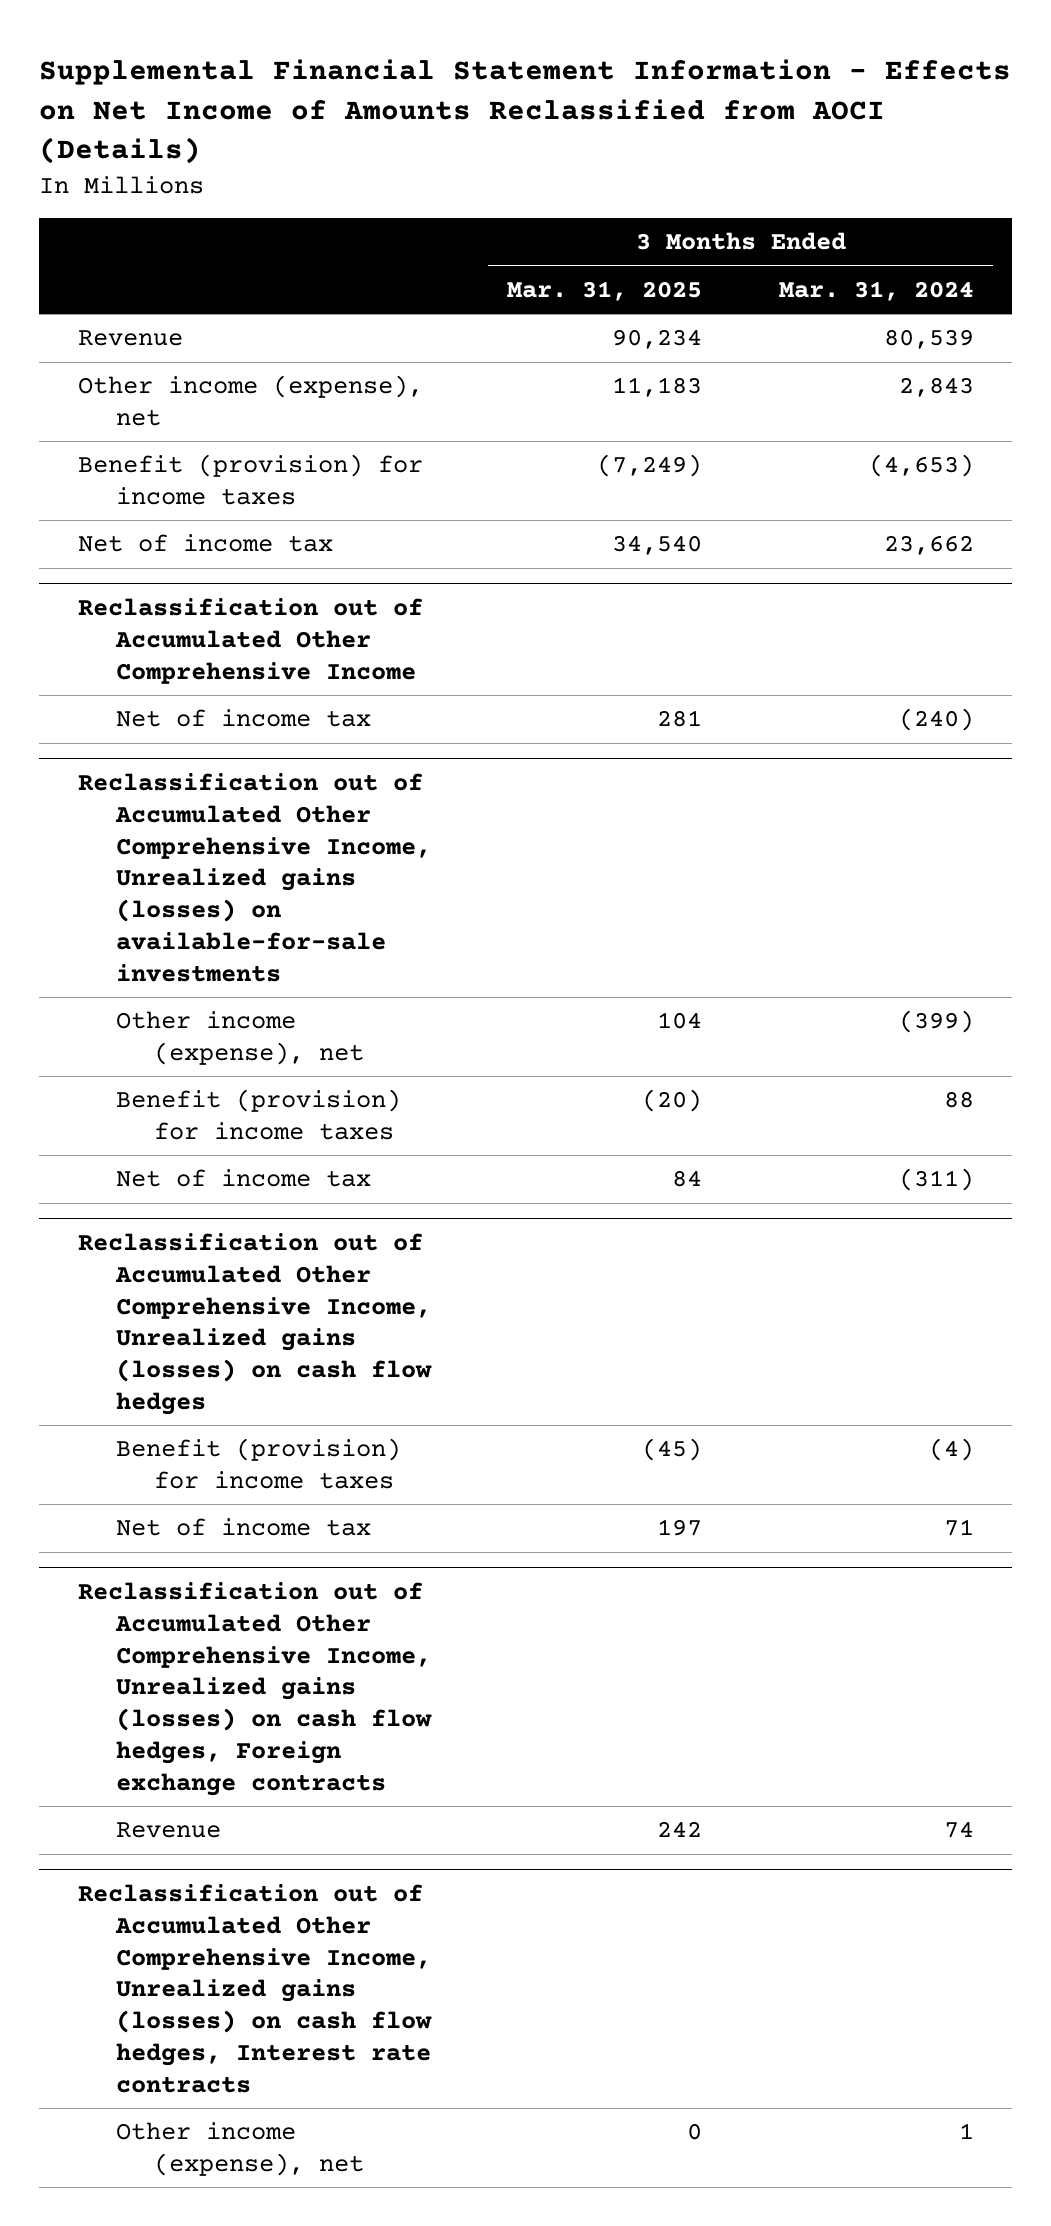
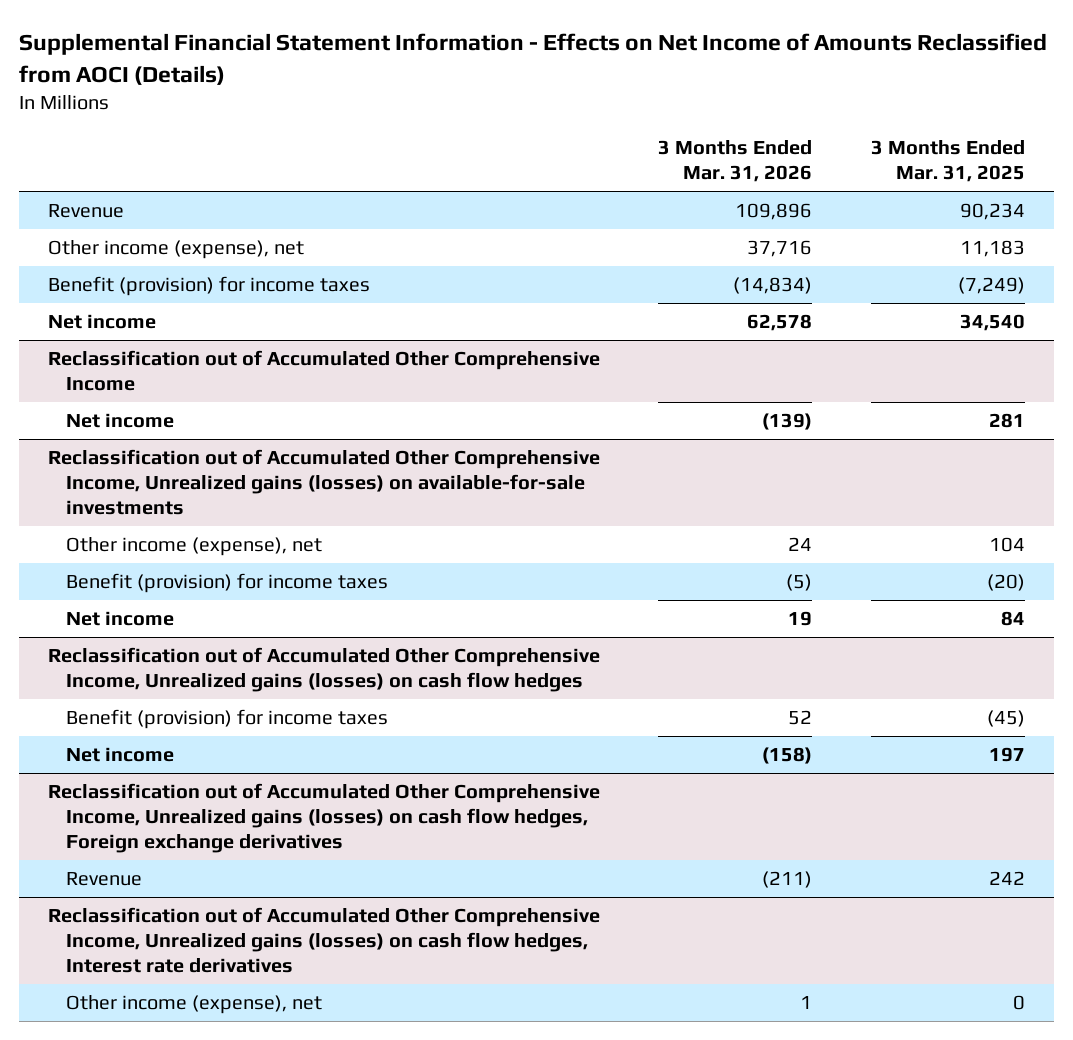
- | 3 Months Ended Mar. 31, 2025 | 3 Months Ended Mar. 31, 2024
+ | 3 Months Ended Mar. 31, 2026 | 3 Months Ended Mar. 31, 2025
- Net of income tax | 34,540 | 23,662
+ Net income | 62,578 | 34,540
@ Reclassification out of Accumulated Other Comprehensive Income
- Net of income tax | 281 | (240)
+ Net income | (139) | 281
@ Reclassification out of Accumulated Other Comprehensive Income, Unrealized gains (losses) on available-for-sale investments
- Net of income tax | 84 | (311)
+ Net income | 19 | 84
@ Reclassification out of Accumulated Other Comprehensive Income, Unrealized gains (losses) on cash flow hedges
- Net of income tax | 197 | 71
- Reclassification out of Accumulated Other Comprehensive Income, Unrealized gains (losses) on cash flow hedges, Foreign exchange contracts
@ Reclassification out of Accumulated Other Comprehensive Income, Unrealized gains (losses) on cash flow hedges
+ Net income | (158) | 197
+ Reclassification out of Accumulated Other Comprehensive Income, Unrealized gains (losses) on cash flow hedges, Foreign exchange derivatives
- Reclassification out of Accumulated Other Comprehensive Income, Unrealized gains (losses) on cash flow hedges, Interest rate contracts
+ Reclassification out of Accumulated Other Comprehensive Income, Unrealized gains (losses) on cash flow hedges, Interest rate derivatives

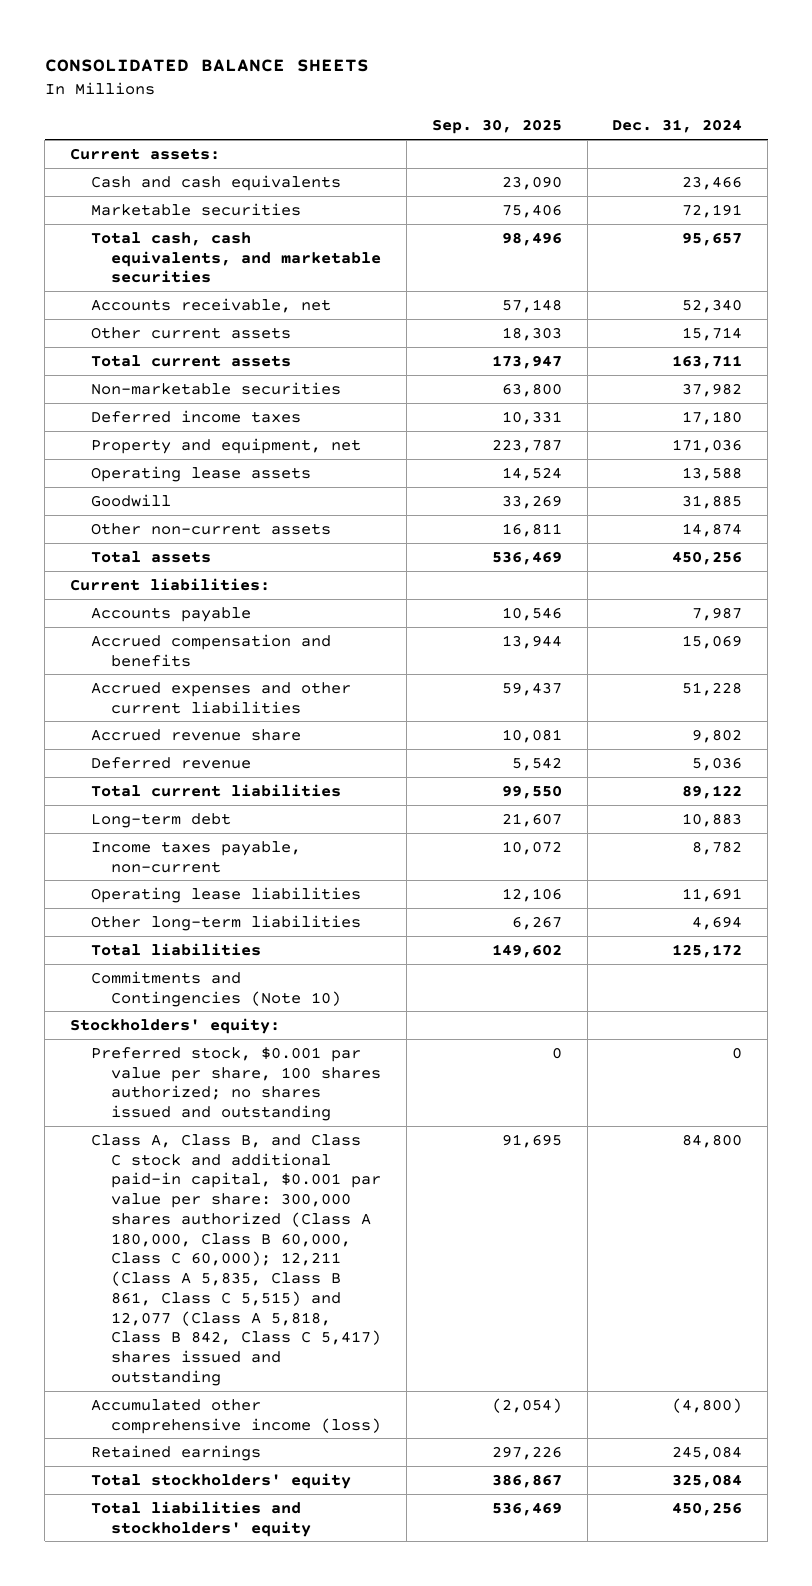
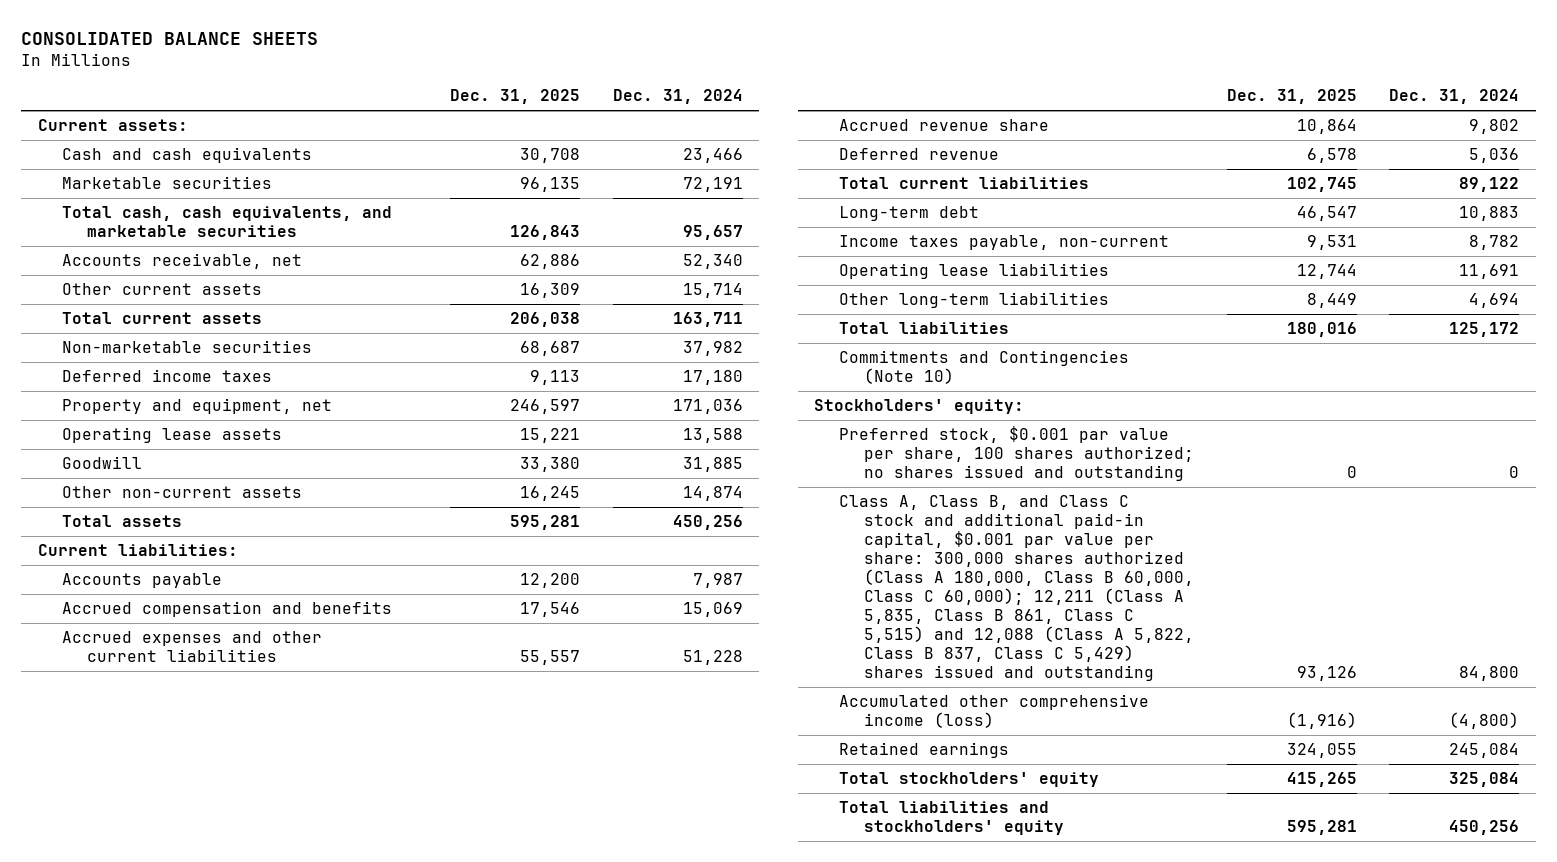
- | Sep. 30, 2025 | Dec. 31, 2024
+ | Dec. 31, 2025 | Dec. 31, 2024
- Class A, Class B, and Class C stock and additional paid-in capital, $0.001 par value per share: 300,000 shares authorized (Class A 180,000, Class B 60,000, Class C 60,000); 12,211 (Class A 5,835, Class B 861, Class C 5,515) and 12,077 (Class A 5,818, Class B 842, Class C 5,417) shares issued and outstanding | 91,695 | 84,800
+ Class A, Class B, and Class C stock and additional paid-in capital, $0.001 par value per share: 300,000 shares authorized (Class A 180,000, Class B 60,000, Class C 60,000); 12,211 (Class A 5,835, Class B 861, Class C 5,515) and 12,088 (Class A 5,822, Class B 837, Class C 5,429) shares issued and outstanding | 93,126 | 84,800

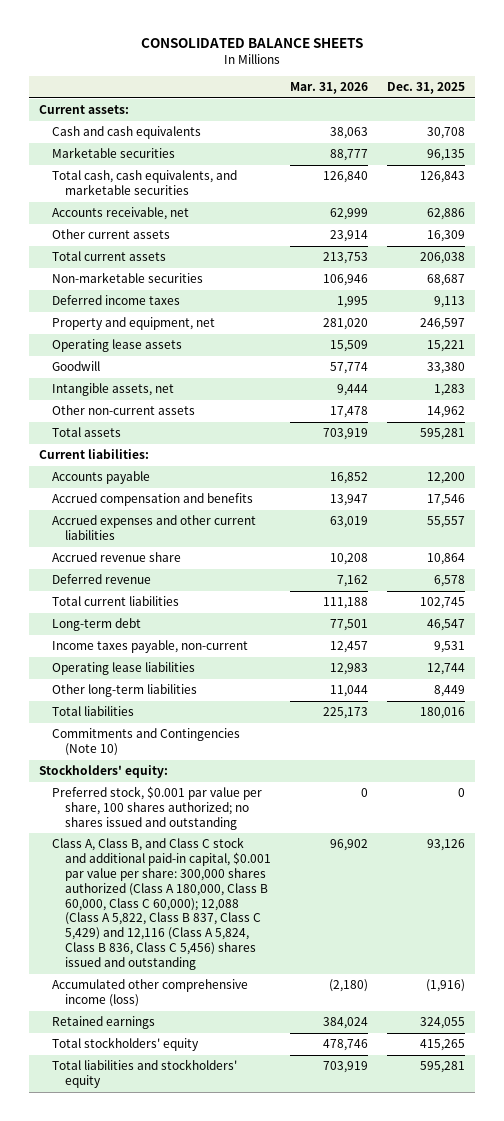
- | Dec. 31, 2025 | Dec. 31, 2024
+ | Mar. 31, 2026 | Dec. 31, 2025
- Other non-current assets | 16,245 | 14,874
+ Intangible assets, net | 9,444 | 1,283
+ Other non-current assets | 17,478 | 14,962
- Class A, Class B, and Class C stock and additional paid-in capital, $0.001 par value per share: 300,000 shares authorized (Class A 180,000, Class B 60,000, Class C 60,000); 12,211 (Class A 5,835, Class B 861, Class C 5,515) and 12,088 (Class A 5,822, Class B 837, Class C 5,429) shares issued and outstanding | 93,126 | 84,800
+ Class A, Class B, and Class C stock and additional paid-in capital, $0.001 par value per share: 300,000 shares authorized (Class A 180,000, Class B 60,000, Class C 60,000); 12,088 (Class A 5,822, Class B 837, Class C 5,429) and 12,116 (Class A 5,824, Class B 836, Class C 5,456) shares issued and outstanding | 96,902 | 93,126

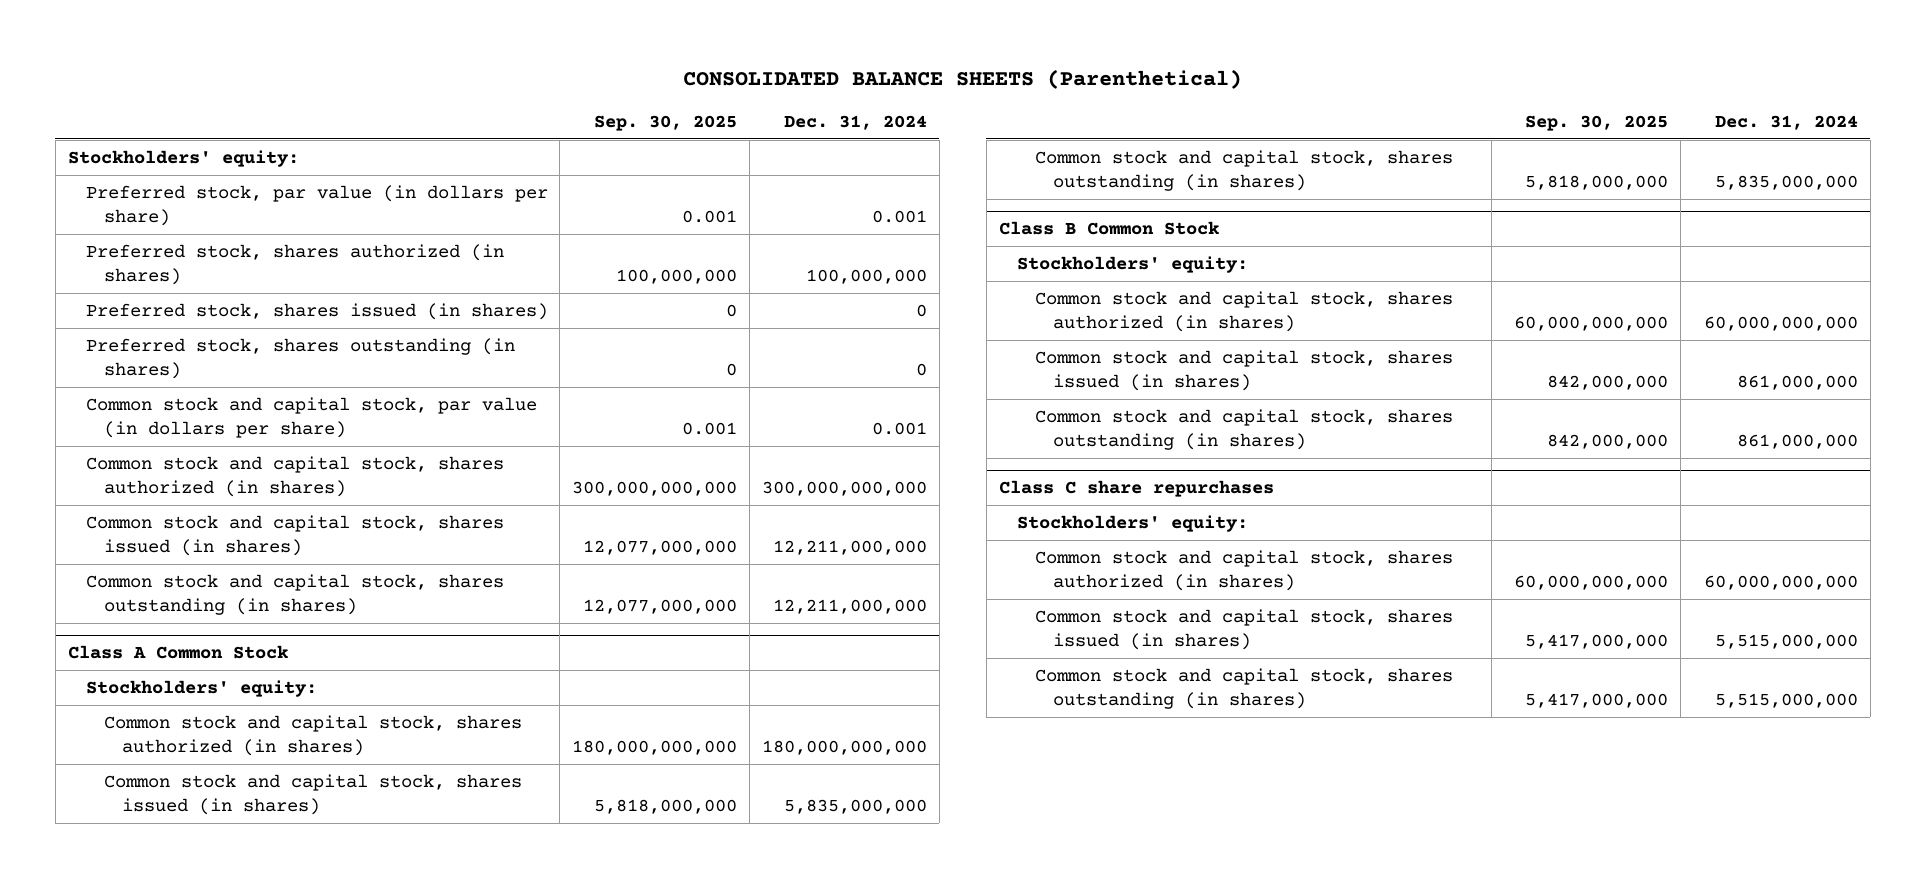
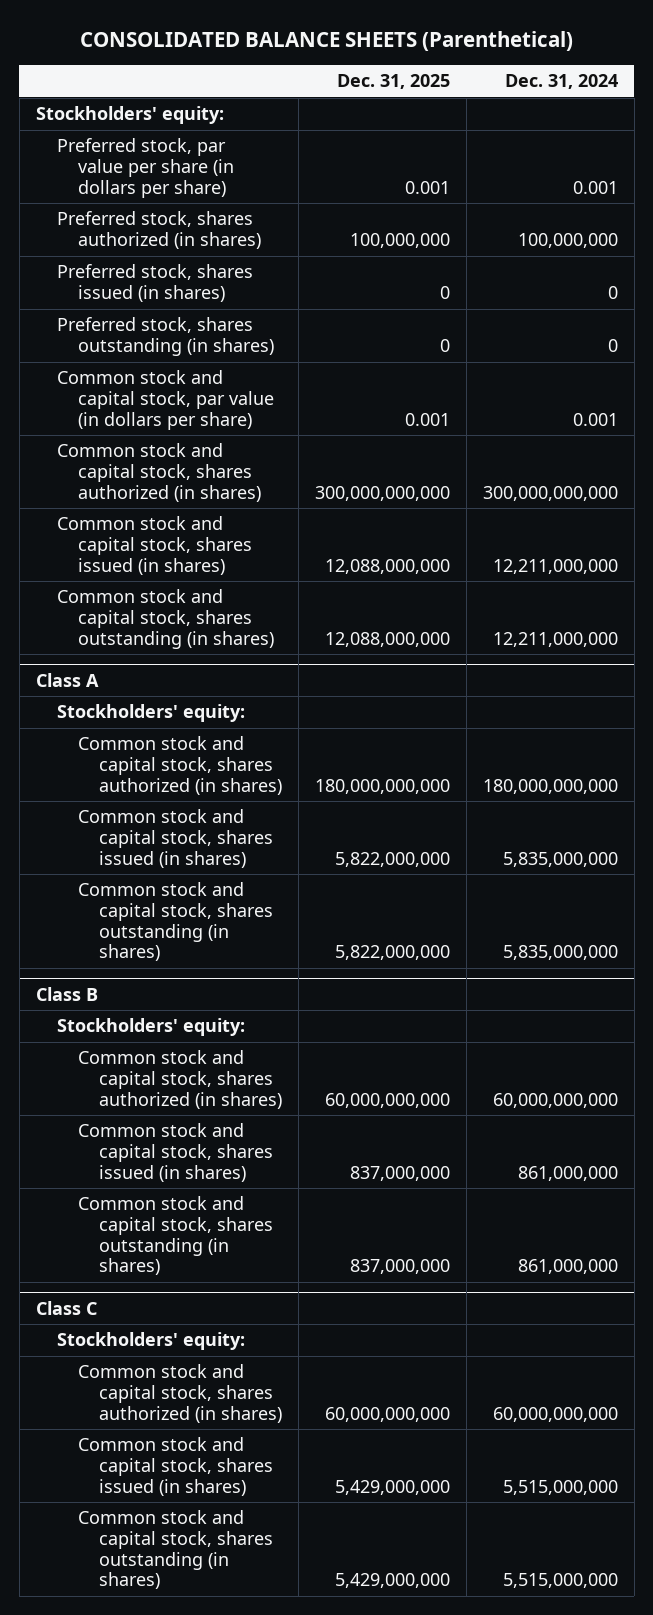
- | Sep. 30, 2025 | Dec. 31, 2024
+ | Dec. 31, 2025 | Dec. 31, 2024
- Preferred stock, par value (in dollars per share) | 0.001 | 0.001
+ Preferred stock, par value per share (in dollars per share) | 0.001 | 0.001
- Class A Common Stock
+ Class A
- Class B Common Stock
+ Class B
- Class C share repurchases
+ Class C

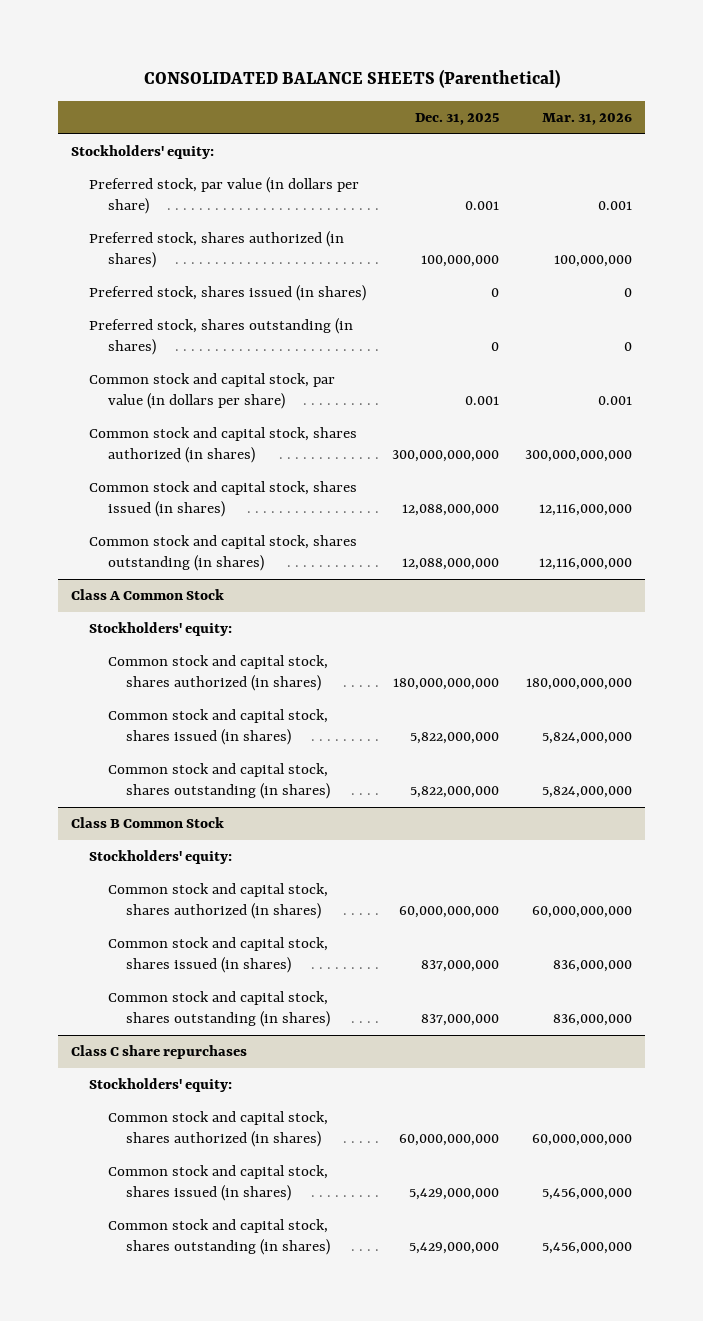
- | Dec. 31, 2025 | Dec. 31, 2024
+ | Dec. 31, 2025 | Mar. 31, 2026
- Preferred stock, par value per share (in dollars per share) | 0.001 | 0.001
+ Preferred stock, par value (in dollars per share) | 0.001 | 0.001
- Class A
+ Class A Common Stock
- Class B
+ Class B Common Stock
- Class C
+ Class C share repurchases

